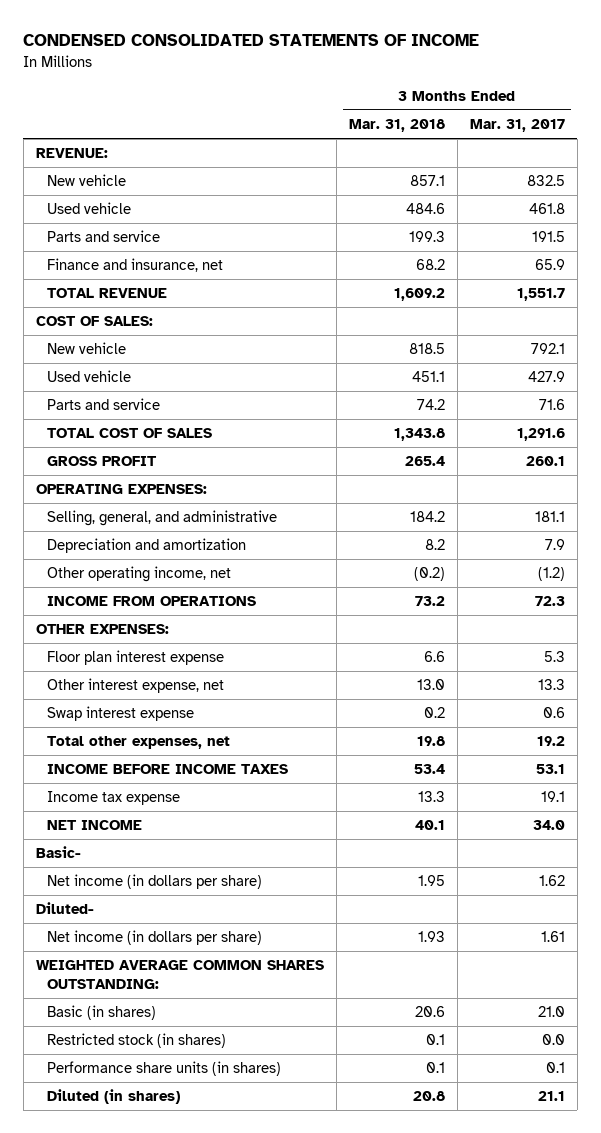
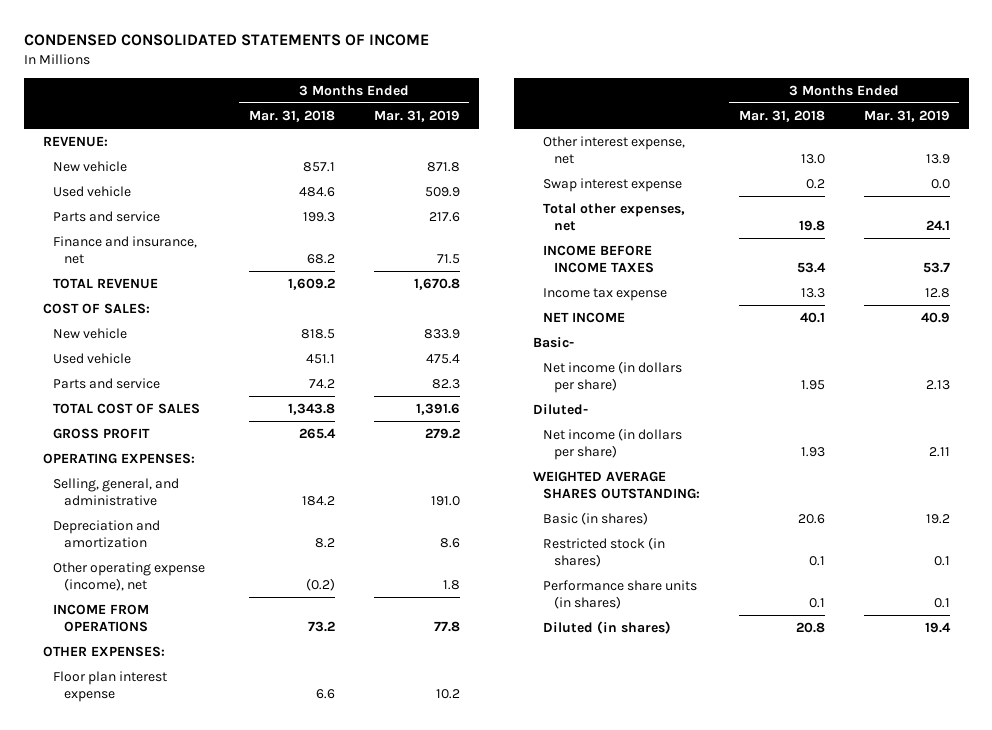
- | 3 Months Ended Mar. 31, 2018 | 3 Months Ended Mar. 31, 2017
+ | 3 Months Ended Mar. 31, 2018 | 3 Months Ended Mar. 31, 2019
- Other operating income, net | (0.2) | (1.2)
+ Other operating expense (income), net | (0.2) | 1.8
- WEIGHTED AVERAGE COMMON SHARES OUTSTANDING:
+ WEIGHTED AVERAGE SHARES OUTSTANDING:

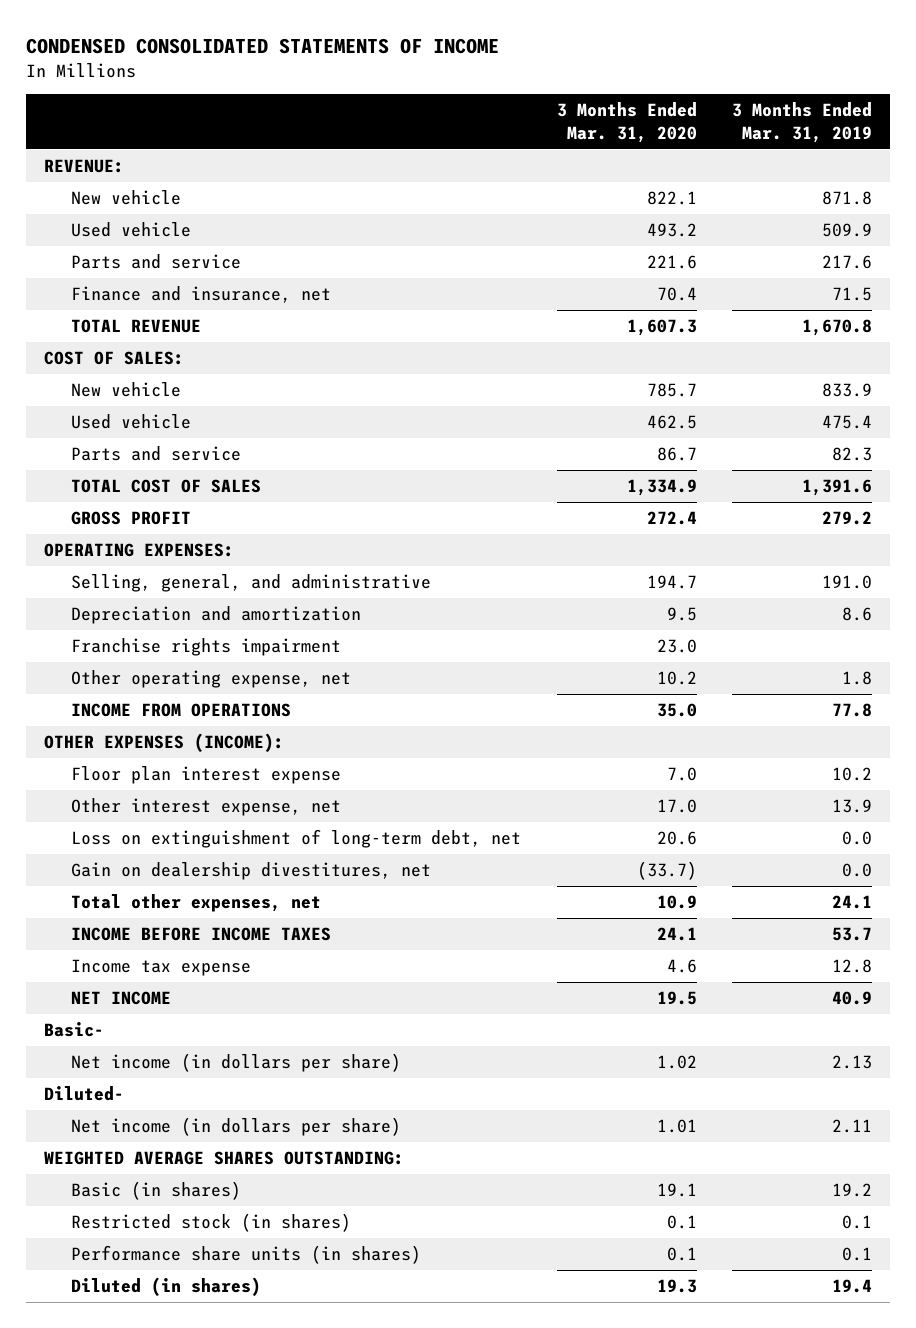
- | 3 Months Ended Mar. 31, 2018 | 3 Months Ended Mar. 31, 2019
+ | 3 Months Ended Mar. 31, 2020 | 3 Months Ended Mar. 31, 2019
- Other operating expense (income), net | (0.2) | 1.8
+ Franchise rights impairment | 23.0 |
+ Other operating expense, net | 10.2 | 1.8
- OTHER EXPENSES:
+ OTHER EXPENSES (INCOME):
- Swap interest expense | 0.2 | 0.0
+ Loss on extinguishment of long-term debt, net | 20.6 | 0.0
+ Gain on dealership divestitures, net | (33.7) | 0.0

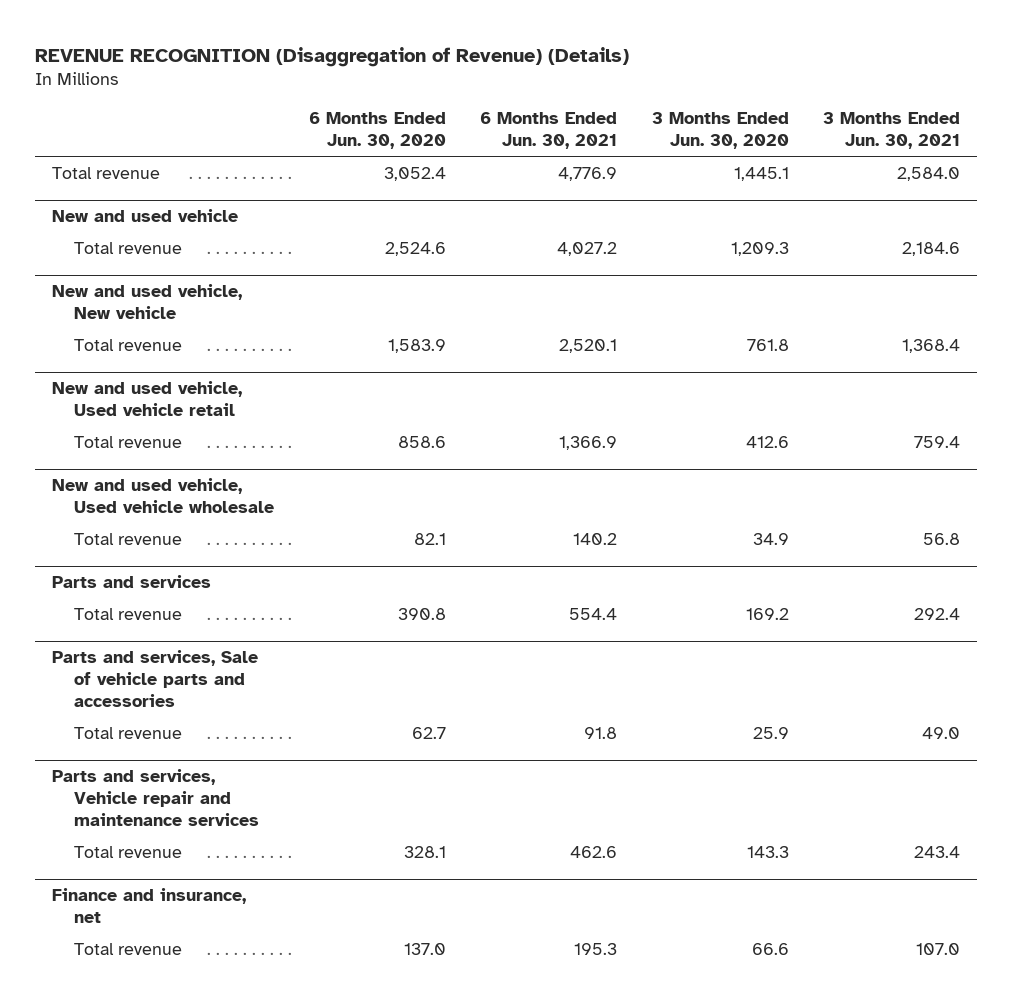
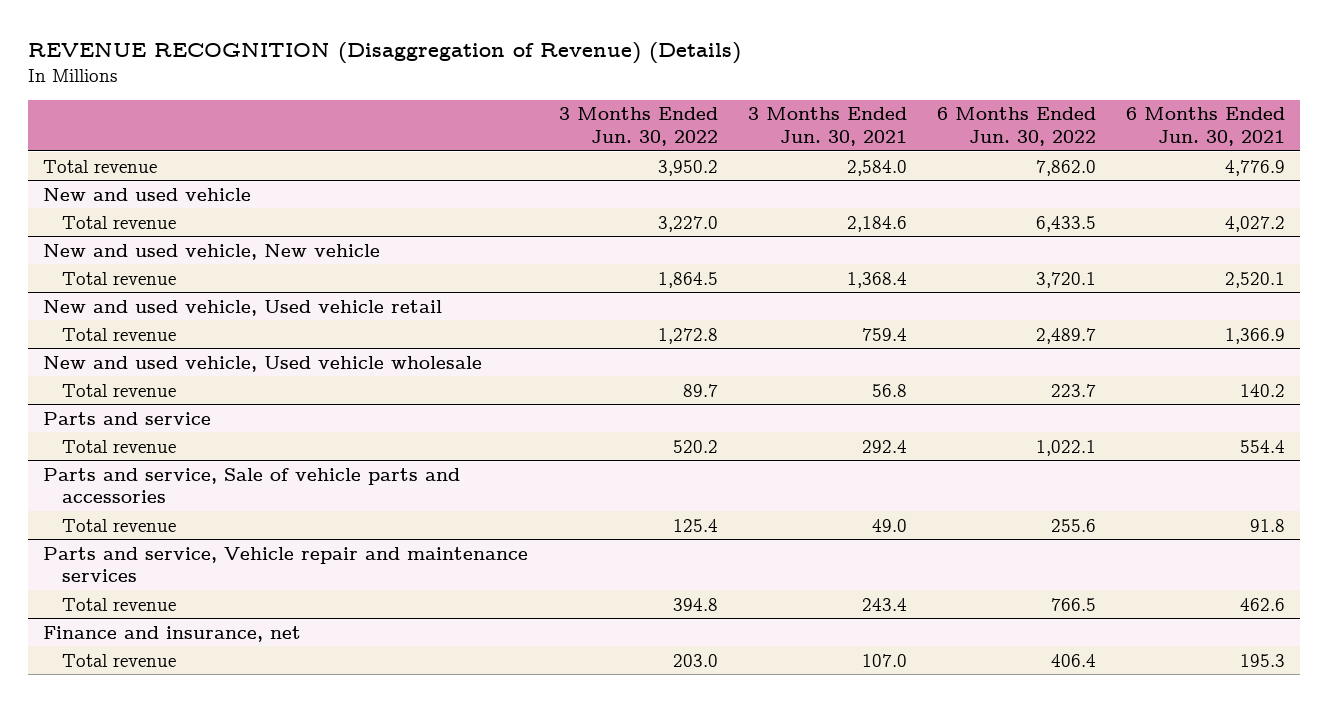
- | 6 Months Ended Jun. 30, 2020 | 6 Months Ended Jun. 30, 2021 | 3 Months Ended Jun. 30, 2020 | 3 Months Ended Jun. 30, 2021
+ | 3 Months Ended Jun. 30, 2022 | 3 Months Ended Jun. 30, 2021 | 6 Months Ended Jun. 30, 2022 | 6 Months Ended Jun. 30, 2021
- Parts and services
+ Parts and service
- Parts and services, Sale of vehicle parts and accessories
+ Parts and service, Sale of vehicle parts and accessories
- Parts and services, Vehicle repair and maintenance services
+ Parts and service, Vehicle repair and maintenance services

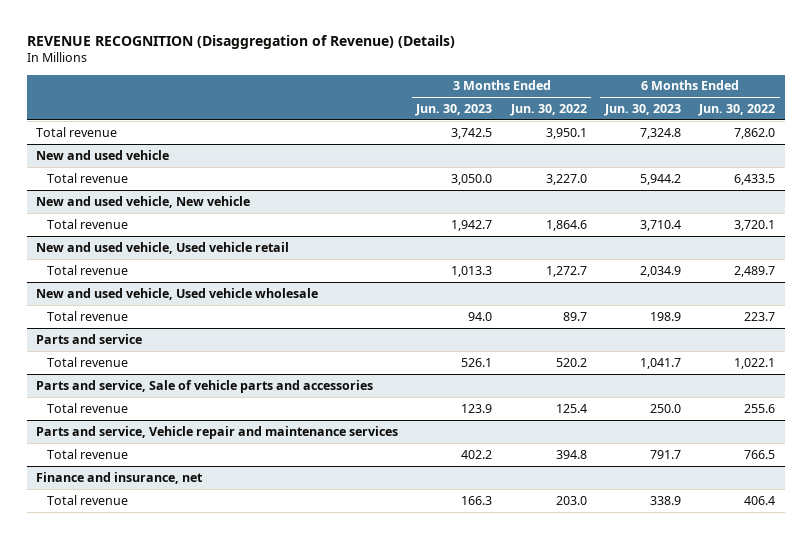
- | 3 Months Ended Jun. 30, 2022 | 3 Months Ended Jun. 30, 2021 | 6 Months Ended Jun. 30, 2022 | 6 Months Ended Jun. 30, 2021
+ | 3 Months Ended Jun. 30, 2023 | 3 Months Ended Jun. 30, 2022 | 6 Months Ended Jun. 30, 2023 | 6 Months Ended Jun. 30, 2022
- Total revenue | 3,950.2 | 2,584.0 | 7,862.0 | 4,776.9
+ Total revenue | 3,742.5 | 3,950.1 | 7,324.8 | 7,862.0
@ New and used vehicle, New vehicle
- Total revenue | 1,864.5 | 1,368.4 | 3,720.1 | 2,520.1
+ Total revenue | 1,942.7 | 1,864.6 | 3,710.4 | 3,720.1
@ New and used vehicle, Used vehicle retail
- Total revenue | 1,272.8 | 759.4 | 2,489.7 | 1,366.9
+ Total revenue | 1,013.3 | 1,272.7 | 2,034.9 | 2,489.7

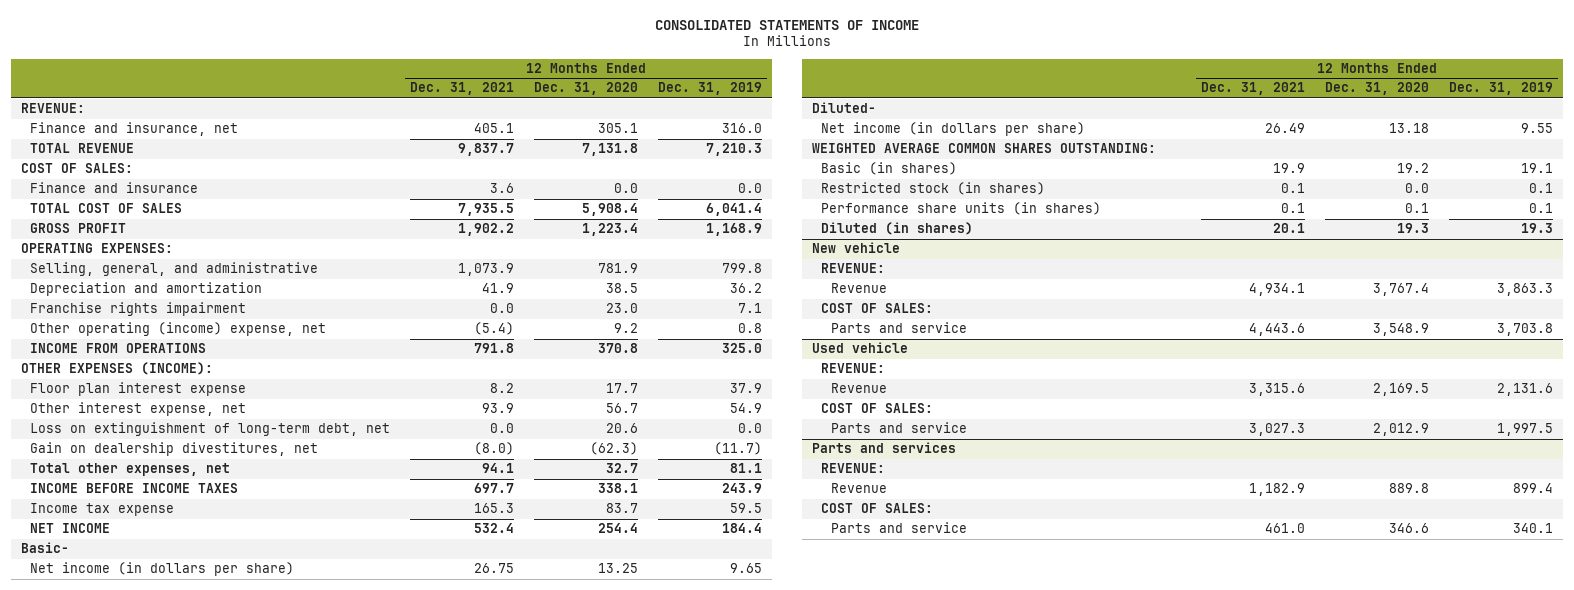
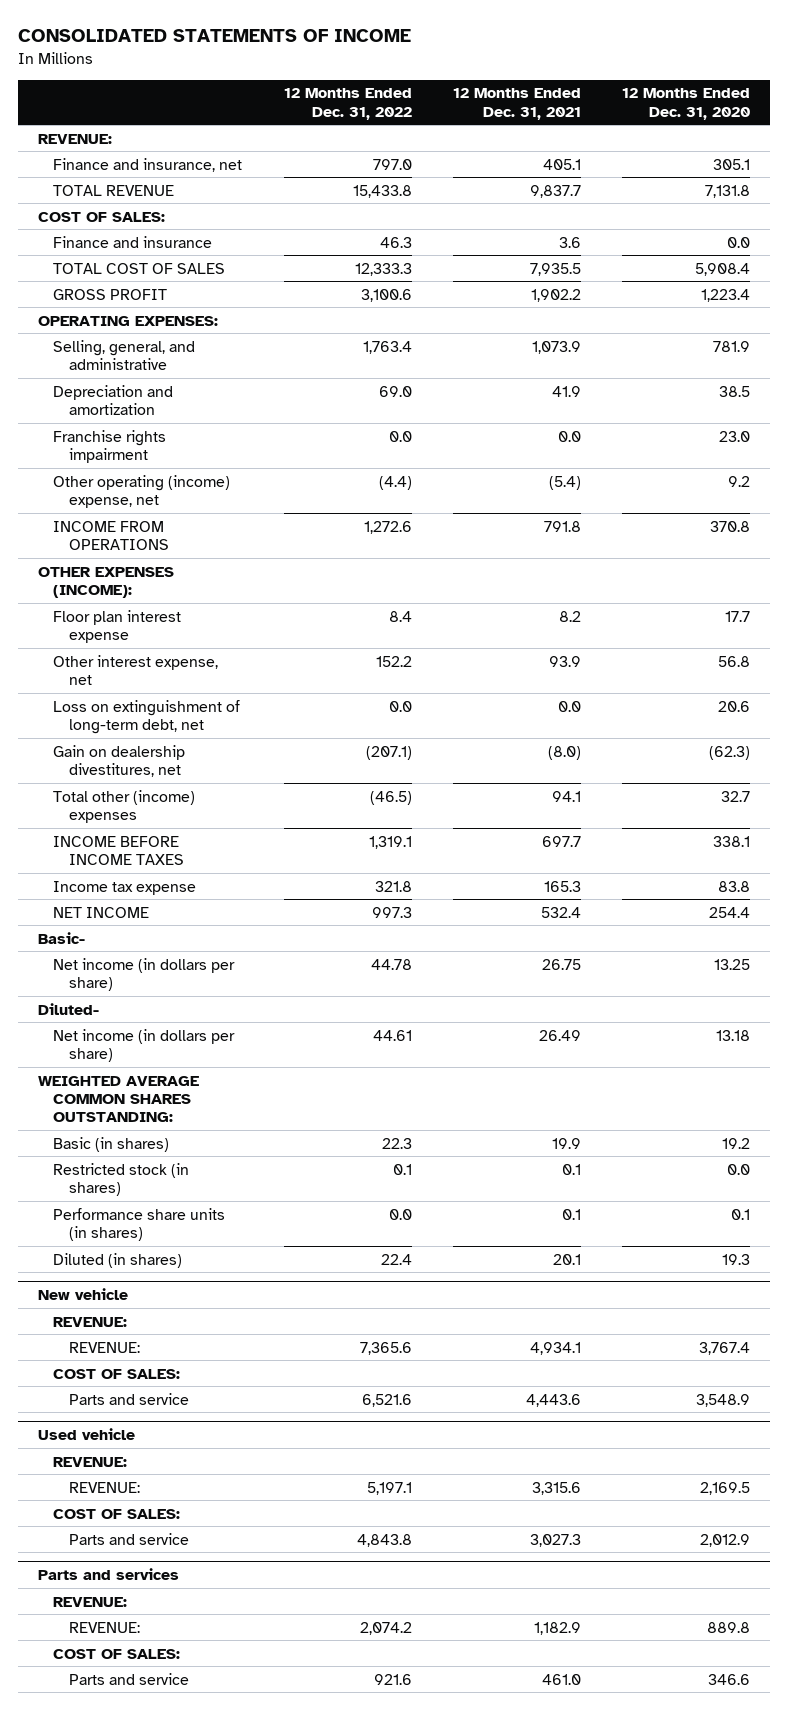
- | 12 Months Ended Dec. 31, 2021 | 12 Months Ended Dec. 31, 2020 | 12 Months Ended Dec. 31, 2019
+ | 12 Months Ended Dec. 31, 2022 | 12 Months Ended Dec. 31, 2021 | 12 Months Ended Dec. 31, 2020
- Other interest expense, net | 93.9 | 56.7 | 54.9
+ Other interest expense, net | 152.2 | 93.9 | 56.8
- Total other expenses, net | 94.1 | 32.7 | 81.1
+ Total other (income) expenses | (46.5) | 94.1 | 32.7
- Income tax expense | 165.3 | 83.7 | 59.5
+ Income tax expense | 321.8 | 165.3 | 83.8
@ New vehicle
- Revenue | 4,934.1 | 3,767.4 | 3,863.3
+ REVENUE: | 7,365.6 | 4,934.1 | 3,767.4
@ Used vehicle
- Revenue | 3,315.6 | 2,169.5 | 2,131.6
+ REVENUE: | 5,197.1 | 3,315.6 | 2,169.5
@ Parts and services
- Revenue | 1,182.9 | 889.8 | 899.4
+ REVENUE: | 2,074.2 | 1,182.9 | 889.8

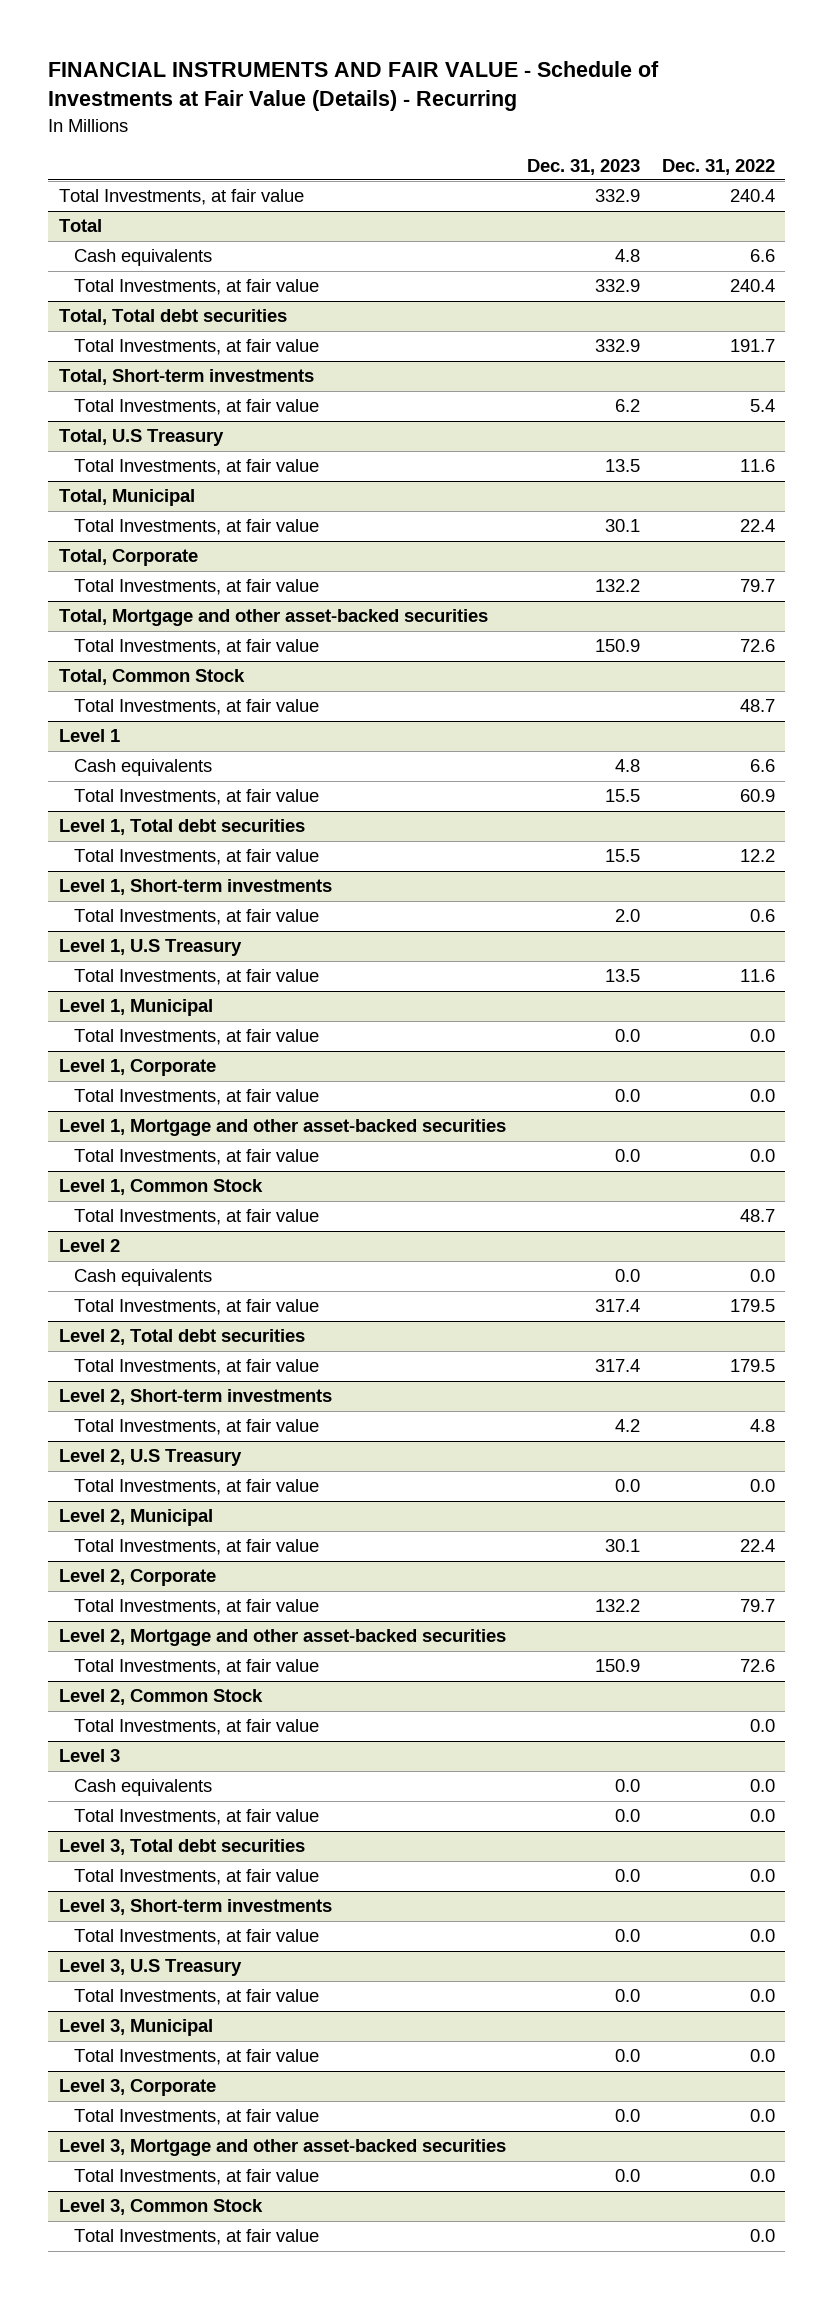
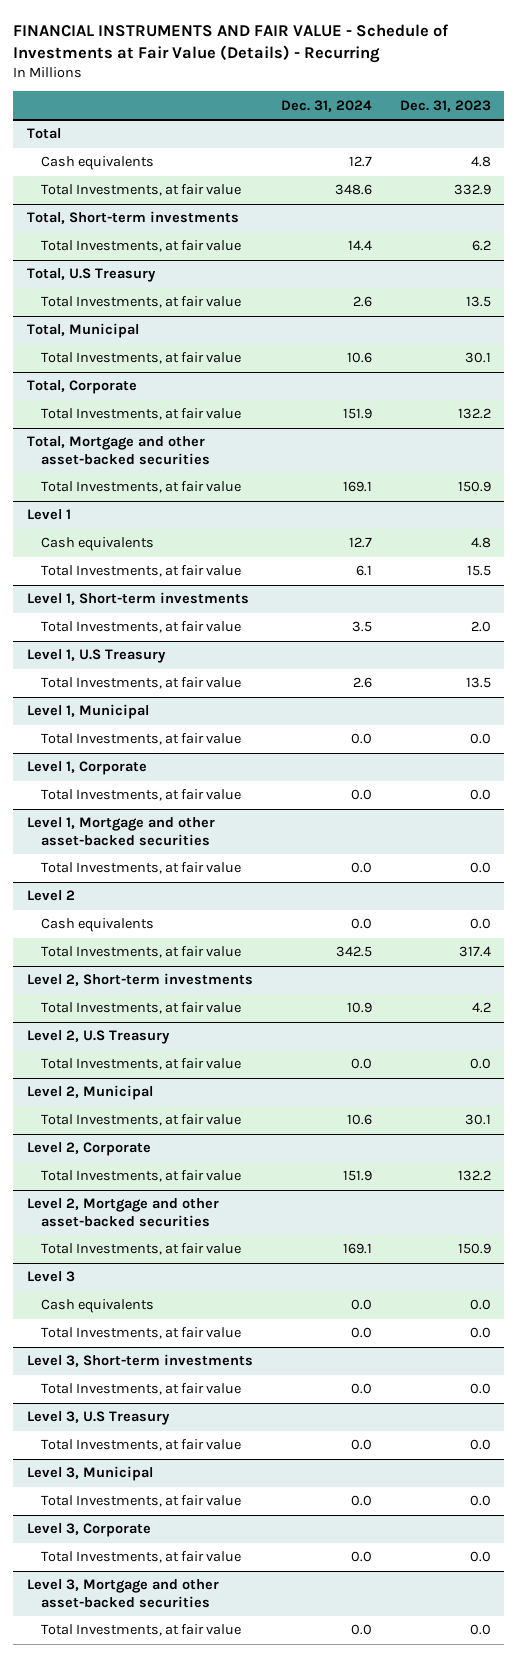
- | Dec. 31, 2023 | Dec. 31, 2022
+ | Dec. 31, 2024 | Dec. 31, 2023
- Total Investments, at fair value | 332.9 | 240.4
- Total, Total debt securities
- Total Investments, at fair value | 332.9 | 191.7
- Total, Common Stock
- Total Investments, at fair value | | 48.7
- Level 1, Total debt securities
- Total Investments, at fair value | 15.5 | 12.2
- Level 1, Common Stock
- Total Investments, at fair value | | 48.7
- Level 2, Total debt securities
- Total Investments, at fair value | 317.4 | 179.5
- Level 2, Common Stock
- Total Investments, at fair value | | 0.0
- Level 3, Total debt securities
- Total Investments, at fair value | 0.0 | 0.0
- Level 3, Common Stock
- Total Investments, at fair value | | 0.0

